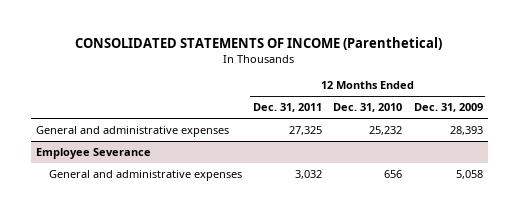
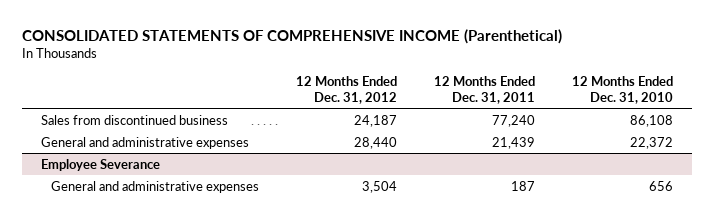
- CONSOLIDATED STATEMENTS OF INCOME (Parenthetical)
+ CONSOLIDATED STATEMENTS OF COMPREHENSIVE INCOME (Parenthetical)
- | 12 Months Ended Dec. 31, 2011 | 12 Months Ended Dec. 31, 2010 | 12 Months Ended Dec. 31, 2009
+ | 12 Months Ended Dec. 31, 2012 | 12 Months Ended Dec. 31, 2011 | 12 Months Ended Dec. 31, 2010
- General and administrative expenses | 27,325 | 25,232 | 28,393
+ Sales from discontinued business | 24,187 | 77,240 | 86,108
+ General and administrative expenses | 28,440 | 21,439 | 22,372
@ Employee Severance
- General and administrative expenses | 3,032 | 656 | 5,058
+ General and administrative expenses | 3,504 | 187 | 656

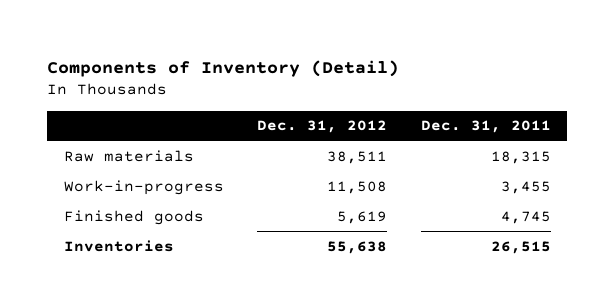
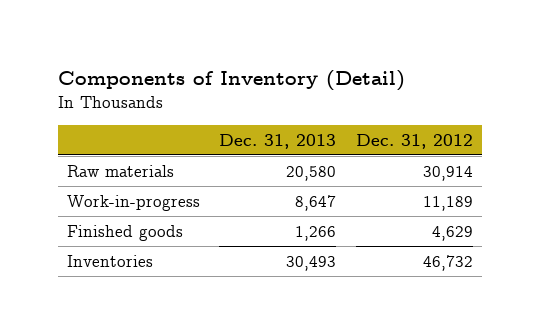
- | Dec. 31, 2012 | Dec. 31, 2011
+ | Dec. 31, 2013 | Dec. 31, 2012
- Raw materials | 38,511 | 18,315
- Work-in-progress | 11,508 | 3,455
- Finished goods | 5,619 | 4,745
- Inventories | 55,638 | 26,515
+ Raw materials | 20,580 | 30,914
+ Work-in-progress | 8,647 | 11,189
+ Finished goods | 1,266 | 4,629
+ Inventories | 30,493 | 46,732

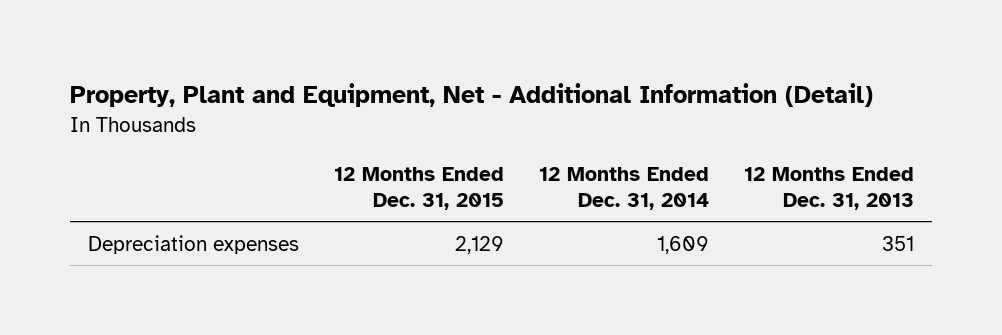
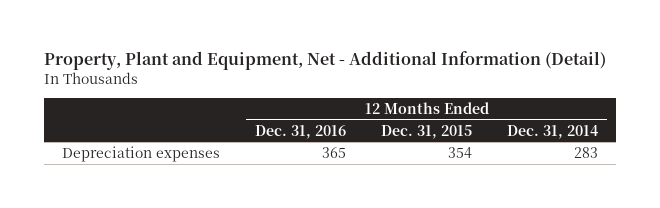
- | 12 Months Ended Dec. 31, 2015 | 12 Months Ended Dec. 31, 2014 | 12 Months Ended Dec. 31, 2013
+ | 12 Months Ended Dec. 31, 2016 | 12 Months Ended Dec. 31, 2015 | 12 Months Ended Dec. 31, 2014
- Depreciation expenses | 2,129 | 1,609 | 351
+ Depreciation expenses | 365 | 354 | 283

